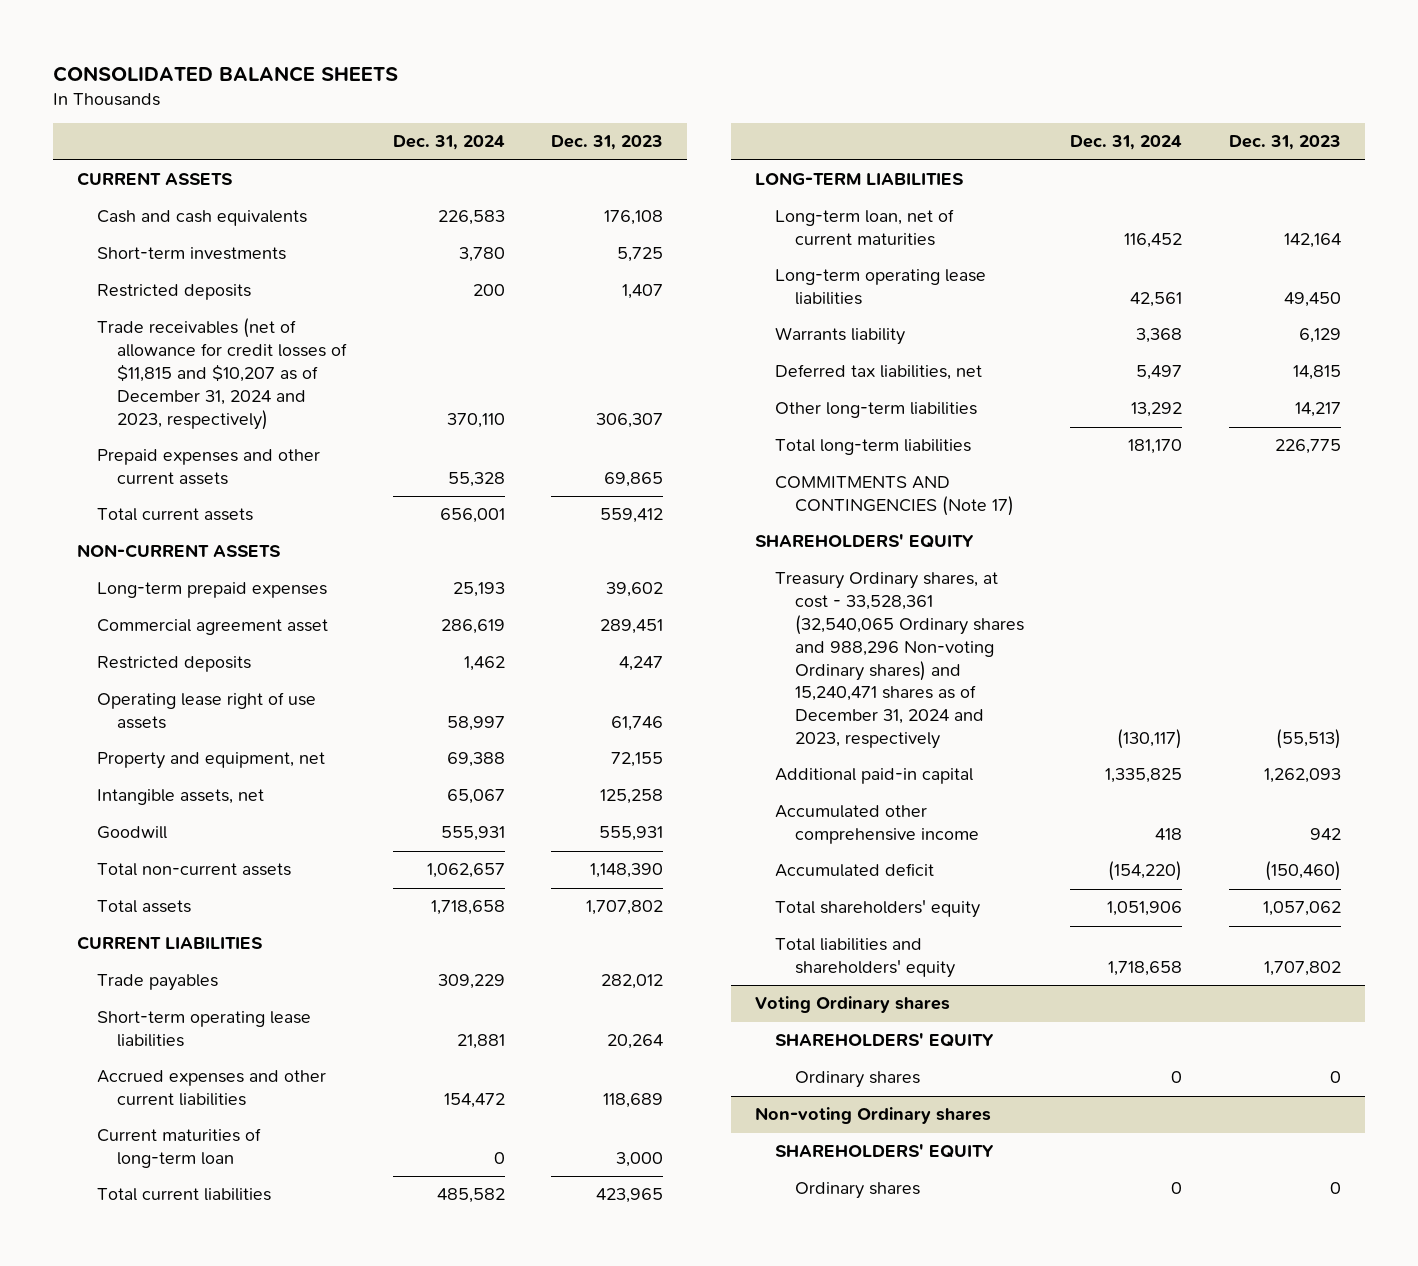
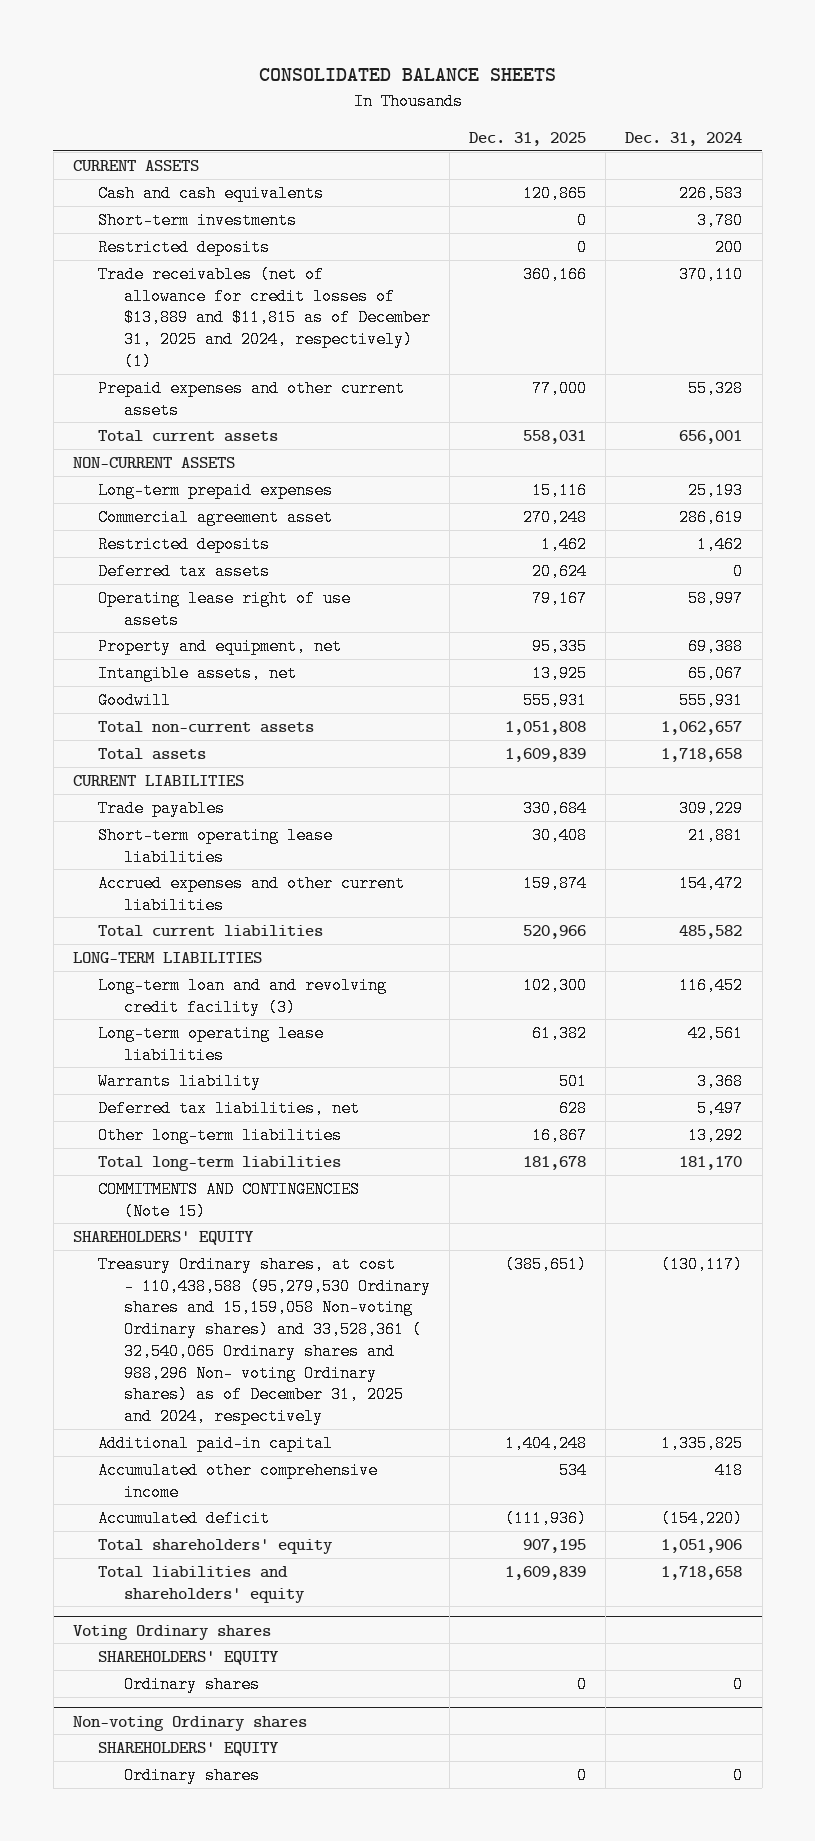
- | Dec. 31, 2024 | Dec. 31, 2023
+ | Dec. 31, 2025 | Dec. 31, 2024
- Trade receivables (net of allowance for credit losses of $11,815 and $10,207 as of December 31, 2024 and 2023, respectively) | 370,110 | 306,307
+ Trade receivables (net of allowance for credit losses of $13,889 and $11,815 as of December 31, 2025 and 2024, respectively) (1) | 360,166 | 370,110
+ Deferred tax assets | 20,624 | 0
- Current maturities of long-term loan | 0 | 3,000
- Long-term loan, net of current maturities | 116,452 | 142,164
+ Long-term loan and and revolving credit facility (3) | 102,300 | 116,452
- COMMITMENTS AND CONTINGENCIES (Note 17)
+ COMMITMENTS AND CONTINGENCIES (Note 15)
- Treasury Ordinary shares, at cost - 33,528,361 (32,540,065 Ordinary shares and 988,296 Non-voting Ordinary shares) and 15,240,471 shares as of December 31, 2024 and 2023, respectively | (130,117) | (55,513)
+ Treasury Ordinary shares, at cost - 110,438,588 (95,279,530 Ordinary shares and 15,159,058 Non-voting Ordinary shares) and 33,528,361 ( 32,540,065 Ordinary shares and 988,296 Non- voting Ordinary shares) as of December 31, 2025 and 2024, respectively | (385,651) | (130,117)

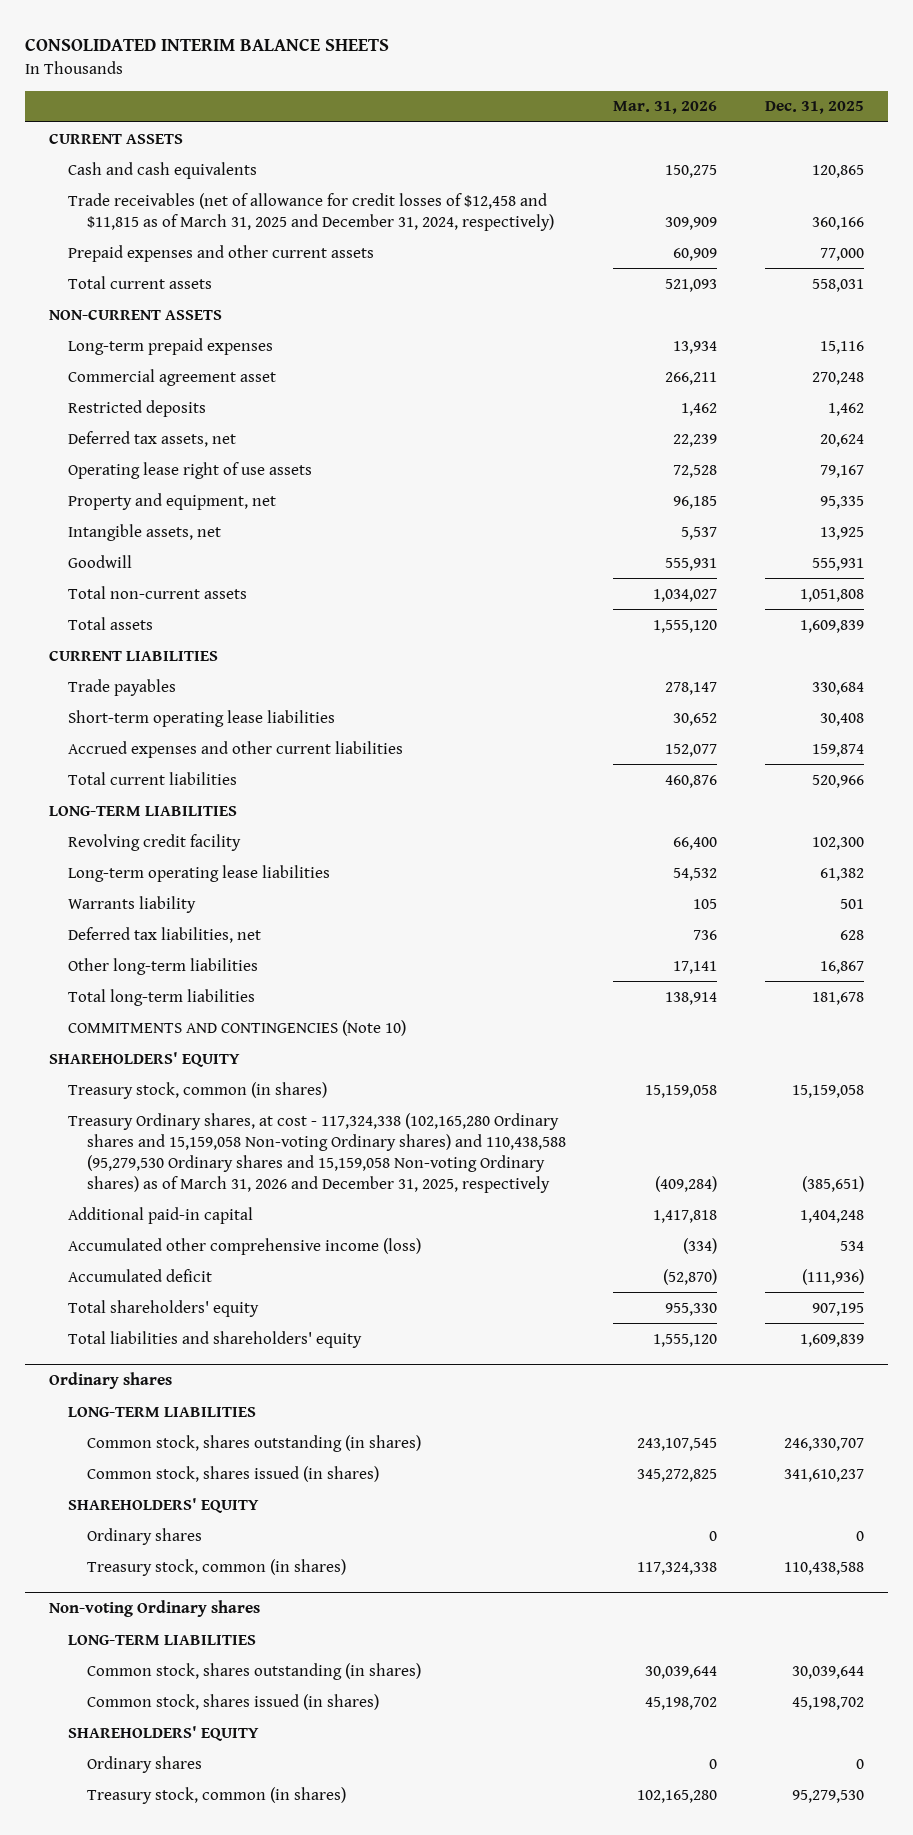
- CONSOLIDATED BALANCE SHEETS
+ CONSOLIDATED INTERIM BALANCE SHEETS
- | Dec. 31, 2025 | Dec. 31, 2024
+ | Mar. 31, 2026 | Dec. 31, 2025
- Short-term investments | 0 | 3,780
- Restricted deposits | 0 | 200
- Trade receivables (net of allowance for credit losses of $13,889 and $11,815 as of December 31, 2025 and 2024, respectively) (1) | 360,166 | 370,110
+ Trade receivables (net of allowance for credit losses of $12,458 and $11,815 as of March 31, 2025 and December 31, 2024, respectively) | 309,909 | 360,166
- Deferred tax assets | 20,624 | 0
+ Deferred tax assets, net | 22,239 | 20,624
- Long-term loan and and revolving credit facility (3) | 102,300 | 116,452
+ Revolving credit facility | 66,400 | 102,300
- COMMITMENTS AND CONTINGENCIES (Note 15)
+ COMMITMENTS AND CONTINGENCIES (Note 10)
- Treasury Ordinary shares, at cost - 110,438,588 (95,279,530 Ordinary shares and 15,159,058 Non-voting Ordinary shares) and 33,528,361 ( 32,540,065 Ordinary shares and 988,296 Non- voting Ordinary shares) as of December 31, 2025 and 2024, respectively | (385,651) | (130,117)
+ Treasury stock, common (in shares) | 15,159,058 | 15,159,058
+ Treasury Ordinary shares, at cost - 117,324,338 (102,165,280 Ordinary shares and 15,159,058 Non-voting Ordinary shares) and 110,438,588 (95,279,530 Ordinary shares and 15,159,058 Non-voting Ordinary shares) as of March 31, 2026 and December 31, 2025, respectively | (409,284) | (385,651)
- Accumulated other comprehensive income | 534 | 418
+ Accumulated other comprehensive income (loss) | (334) | 534
- Voting Ordinary shares
+ Ordinary shares
+ LONG-TERM LIABILITIES
+ Common stock, shares outstanding (in shares) | 243,107,545 | 246,330,707
+ Common stock, shares issued (in shares) | 345,272,825 | 341,610,237
+ Treasury stock, common (in shares) | 117,324,338 | 110,438,588
@ Non-voting Ordinary shares
+ LONG-TERM LIABILITIES
+ Common stock, shares outstanding (in shares) | 30,039,644 | 30,039,644
+ Common stock, shares issued (in shares) | 45,198,702 | 45,198,702
+ Treasury stock, common (in shares) | 102,165,280 | 95,279,530

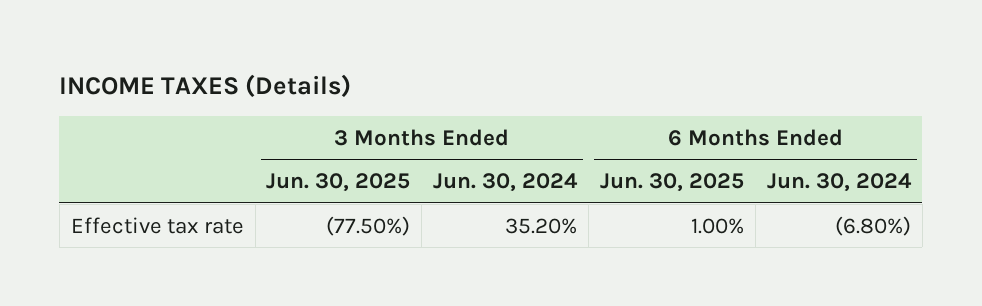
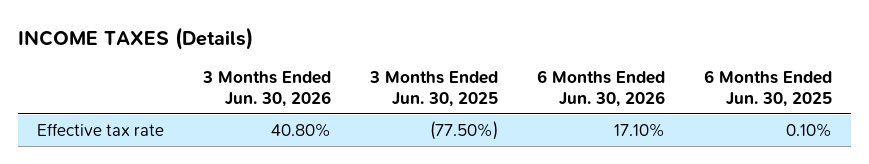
- | 3 Months Ended Jun. 30, 2025 | 3 Months Ended Jun. 30, 2024 | 6 Months Ended Jun. 30, 2025 | 6 Months Ended Jun. 30, 2024
+ | 3 Months Ended Jun. 30, 2026 | 3 Months Ended Jun. 30, 2025 | 6 Months Ended Jun. 30, 2026 | 6 Months Ended Jun. 30, 2025
- Effective tax rate | (77.50%) | 35.20% | 1.00% | (6.80%)
+ Effective tax rate | 40.80% | (77.50%) | 17.10% | 0.10%

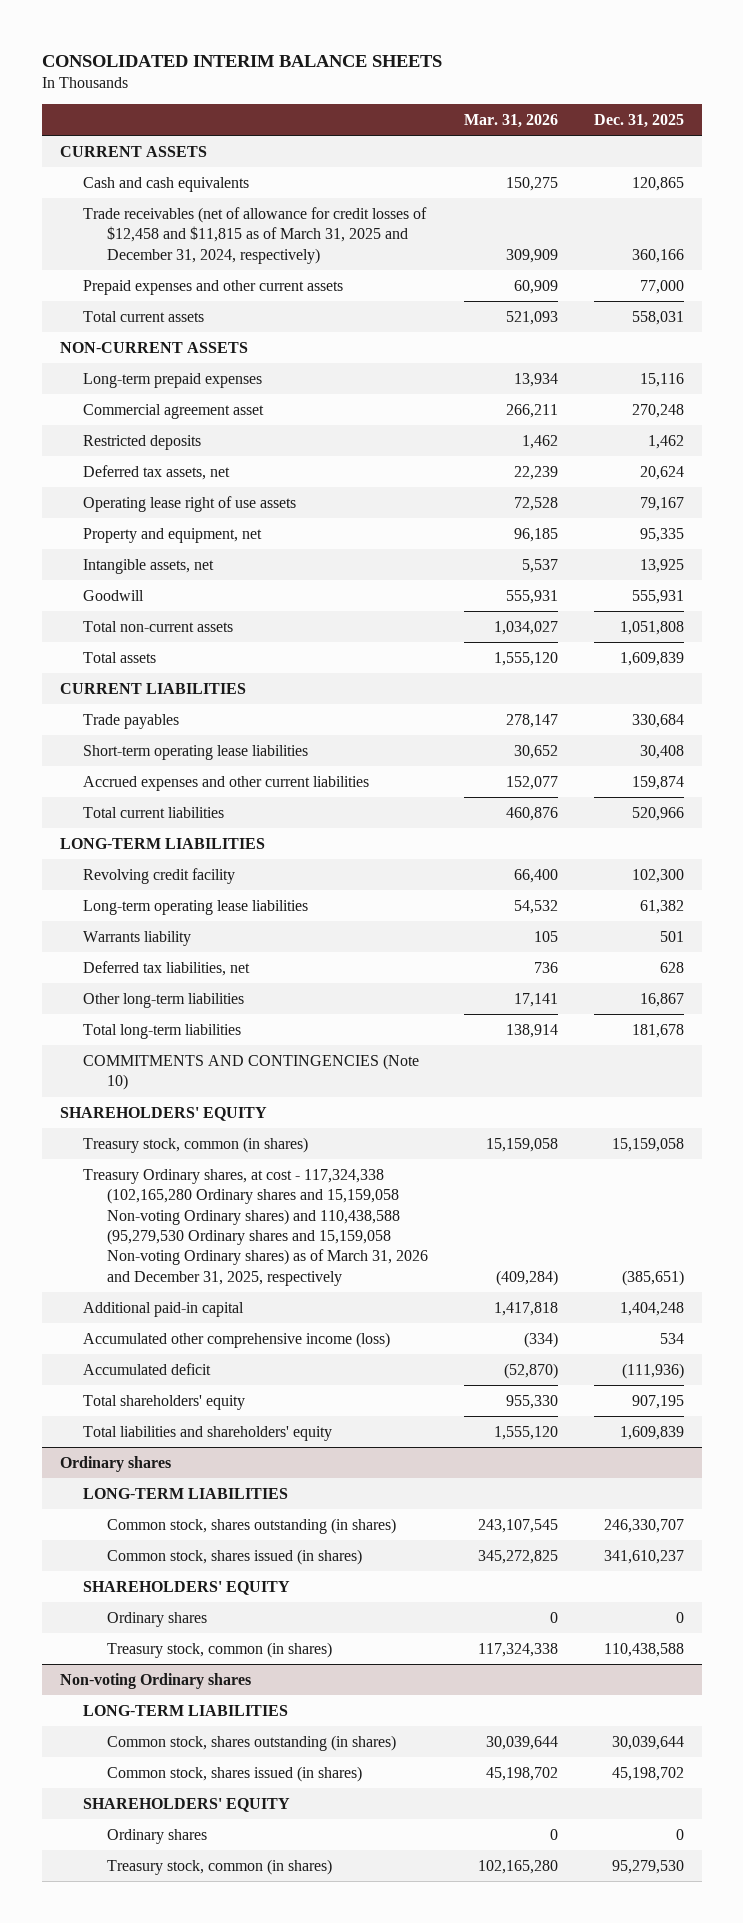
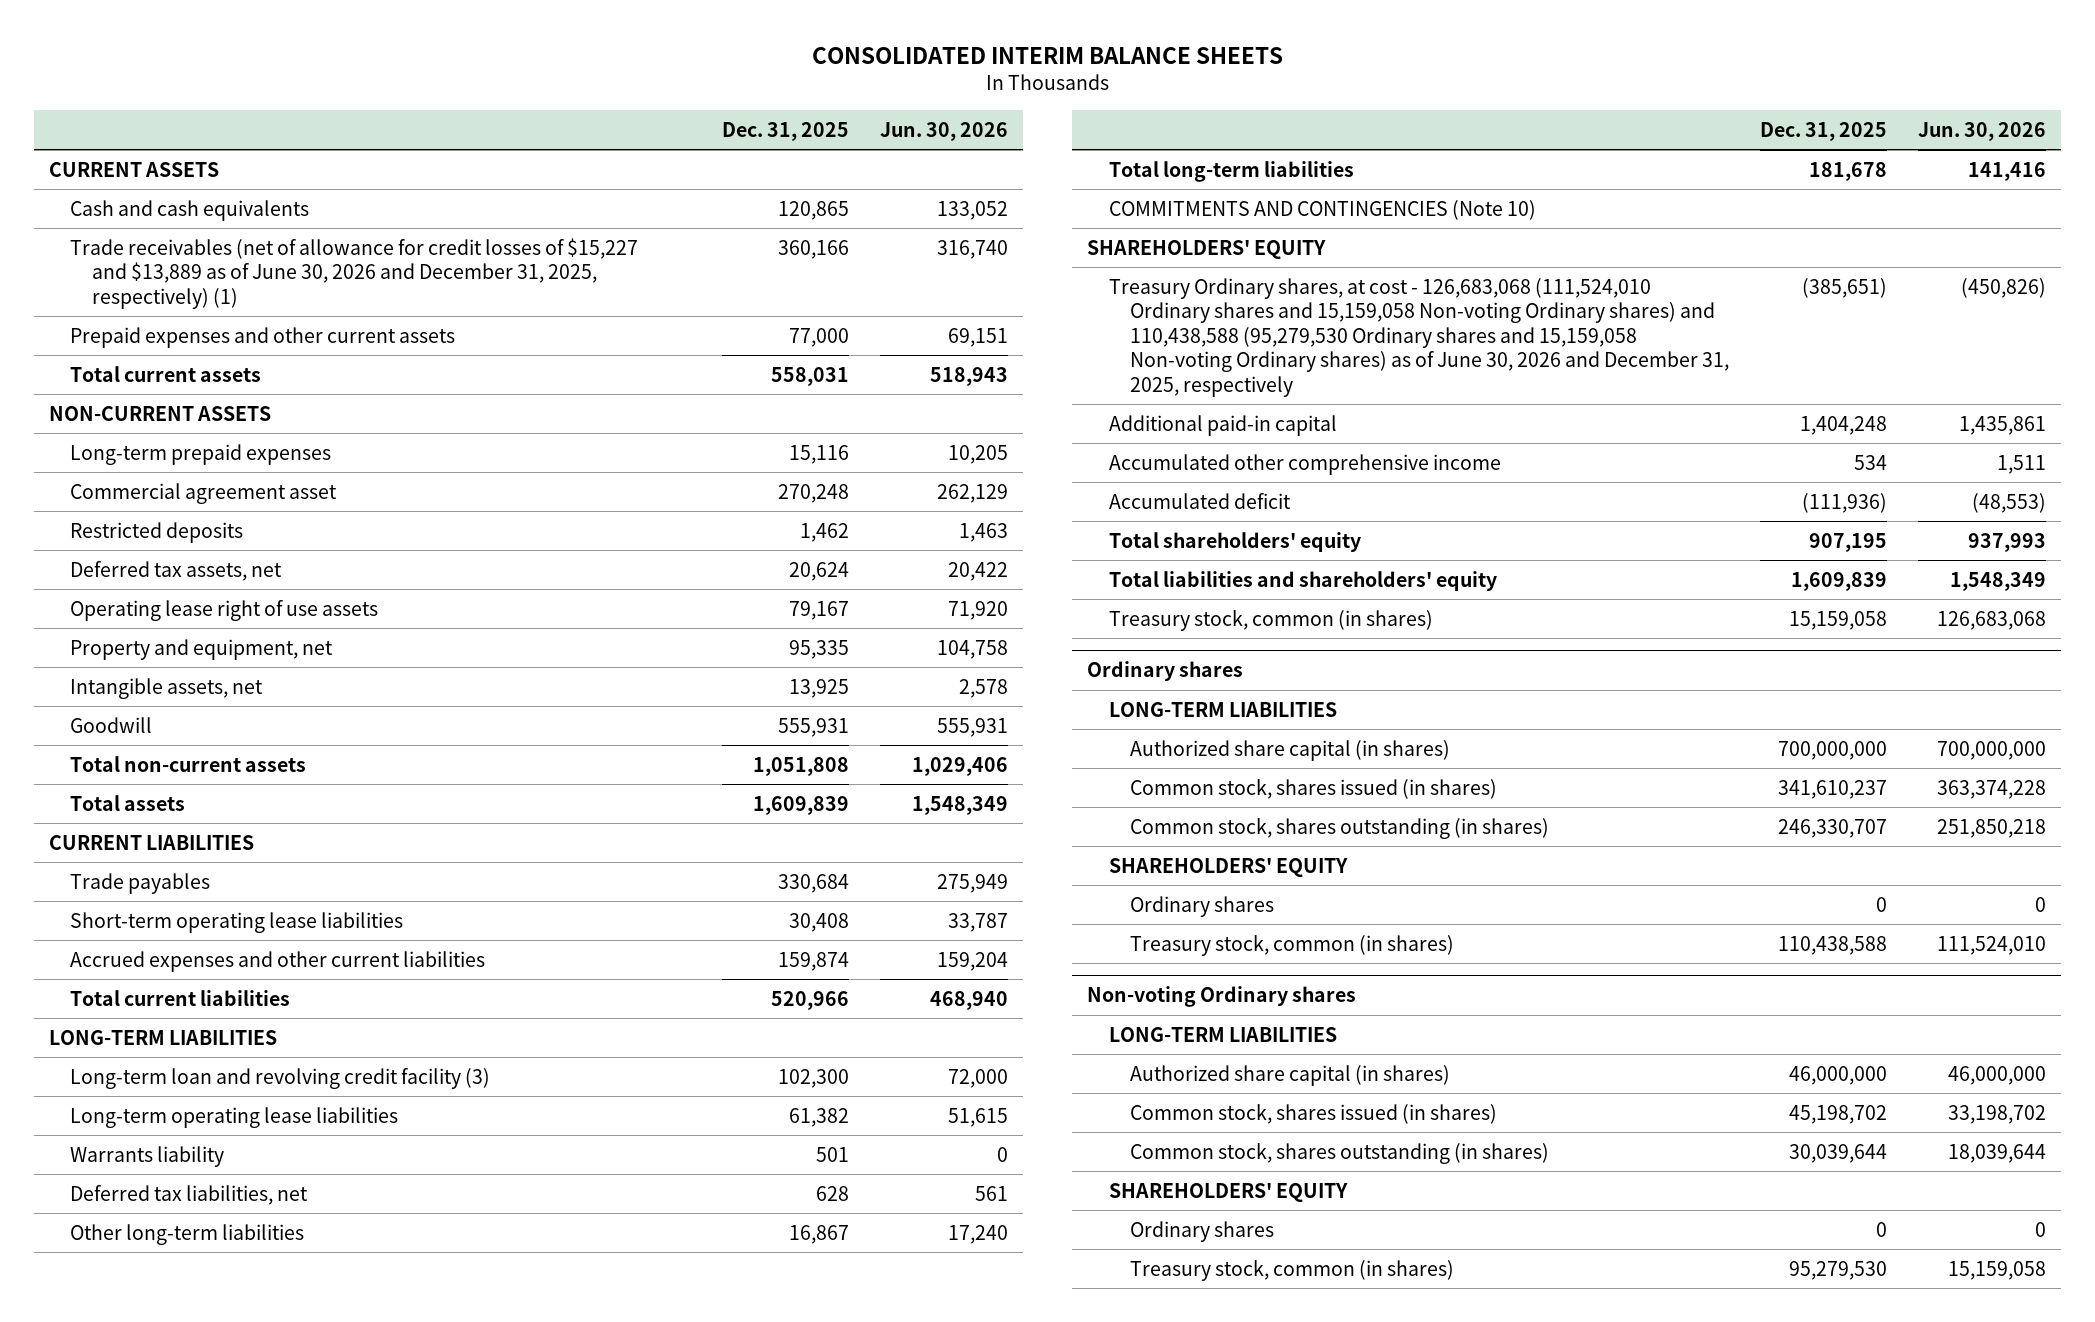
- | Mar. 31, 2026 | Dec. 31, 2025
+ | Dec. 31, 2025 | Jun. 30, 2026
- Trade receivables (net of allowance for credit losses of $12,458 and $11,815 as of March 31, 2025 and December 31, 2024, respectively) | 309,909 | 360,166
+ Trade receivables (net of allowance for credit losses of $15,227 and $13,889 as of June 30, 2026 and December 31, 2025, respectively) (1) | 360,166 | 316,740
- Revolving credit facility | 66,400 | 102,300
+ Long-term loan and revolving credit facility (3) | 102,300 | 72,000
- Treasury Ordinary shares, at cost - 117,324,338 (102,165,280 Ordinary shares and 15,159,058 Non-voting Ordinary shares) and 110,438,588 (95,279,530 Ordinary shares and 15,159,058 Non-voting Ordinary shares) as of March 31, 2026 and December 31, 2025, respectively | (409,284) | (385,651)
+ Treasury Ordinary shares, at cost - 126,683,068 (111,524,010 Ordinary shares and 15,159,058 Non-voting Ordinary shares) and 110,438,588 (95,279,530 Ordinary shares and 15,159,058 Non-voting Ordinary shares) as of June 30, 2026 and December 31, 2025, respectively | (385,651) | (450,826)
- Accumulated other comprehensive income (loss) | (334) | 534
+ Accumulated other comprehensive income | 534 | 1,511
moved down: Treasury stock, common (in shares) | 15,159,058 | 126,683,068
@ Ordinary shares
+ Authorized share capital (in shares) | 700,000,000 | 700,000,000
moved down: Common stock, shares outstanding (in shares) | 246,330,707 | 251,850,218
@ Non-voting Ordinary shares
+ Authorized share capital (in shares) | 46,000,000 | 46,000,000
moved down: Common stock, shares outstanding (in shares) | 30,039,644 | 18,039,644

